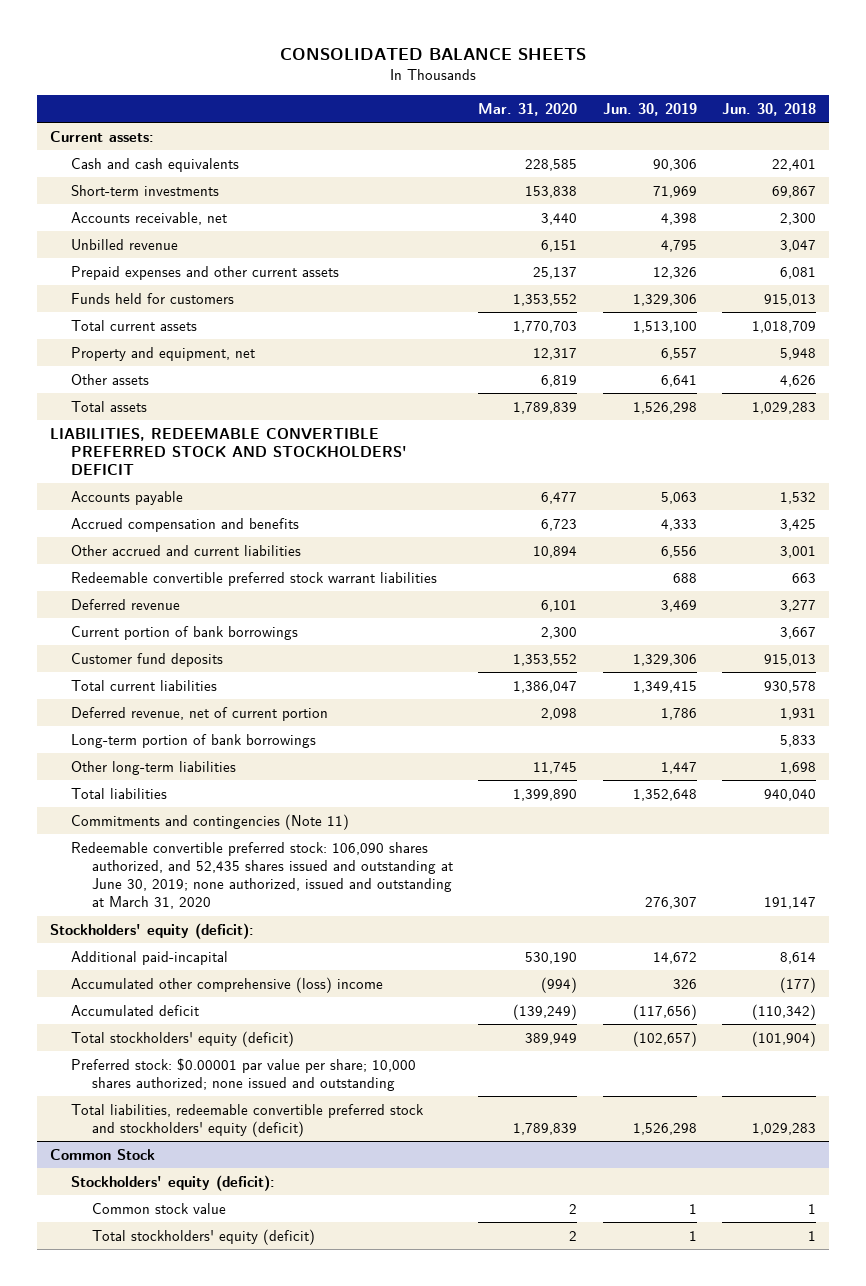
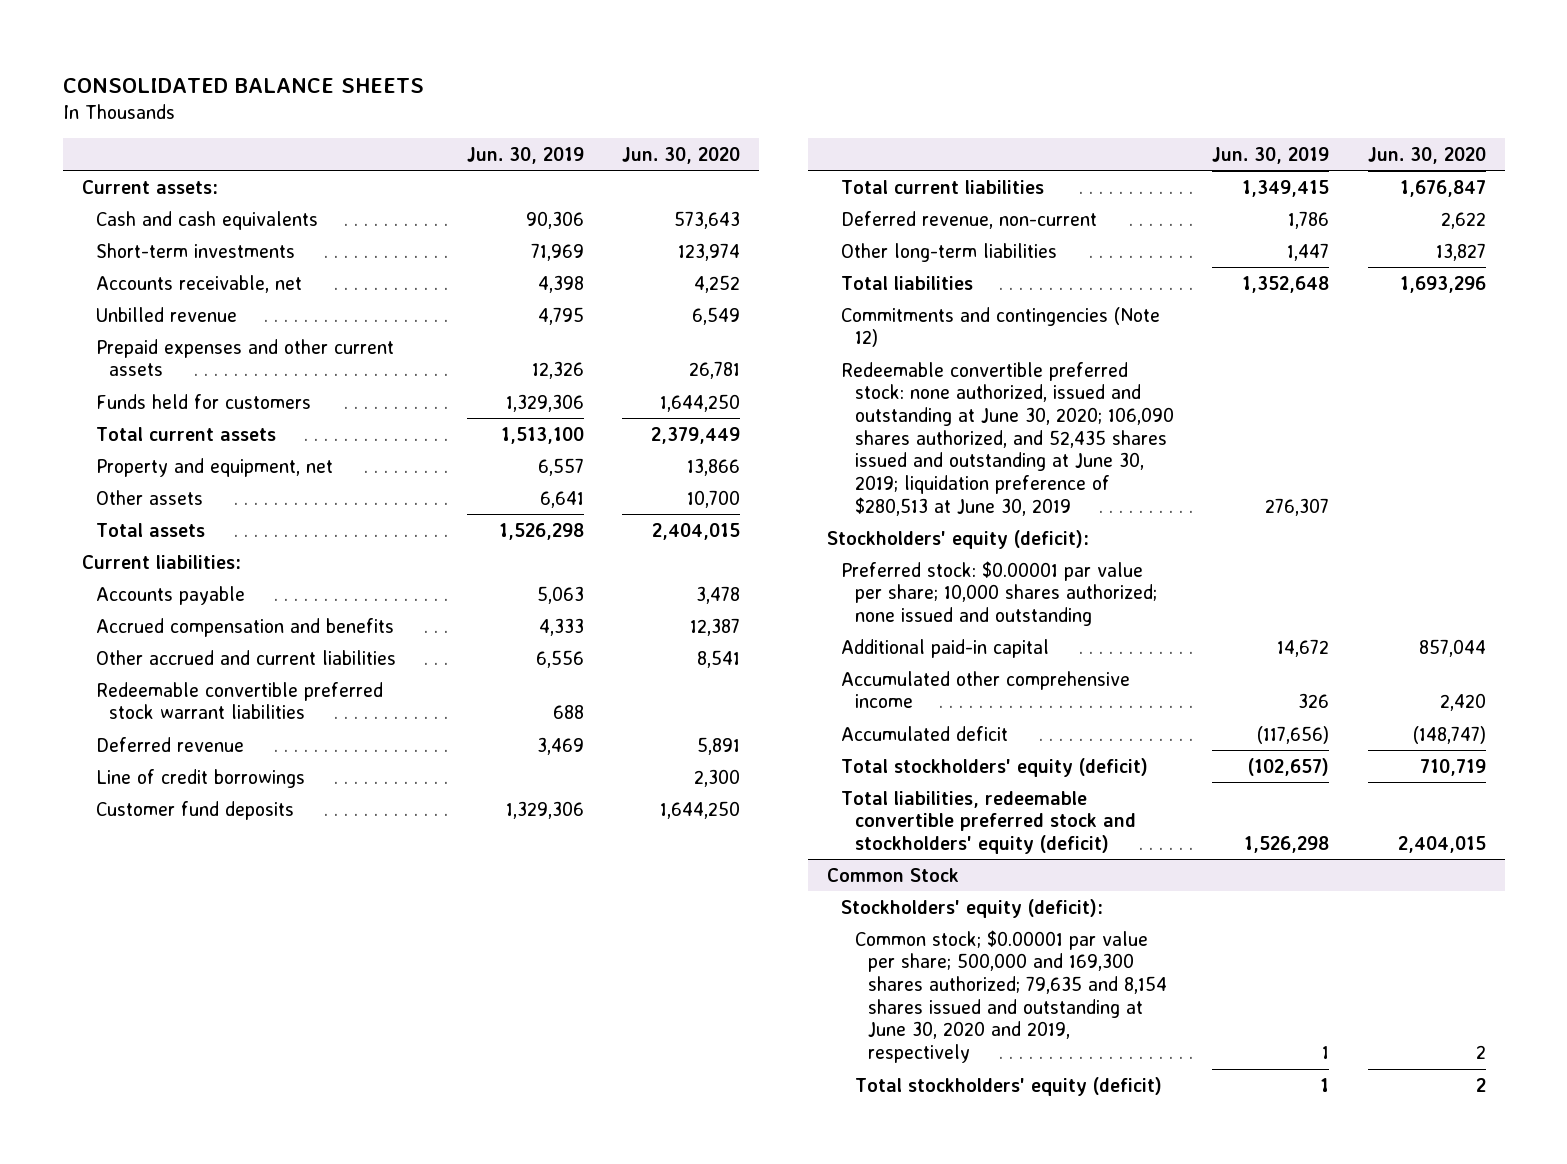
- | Mar. 31, 2020 | Jun. 30, 2019 | Jun. 30, 2018
+ | Jun. 30, 2019 | Jun. 30, 2020
- LIABILITIES, REDEEMABLE CONVERTIBLE PREFERRED STOCK AND STOCKHOLDERS' DEFICIT
+ Current liabilities:
- Current portion of bank borrowings | 2,300 | | 3,667
+ Line of credit borrowings | | 2,300
- Deferred revenue, net of current portion | 2,098 | 1,786 | 1,931
- Long-term portion of bank borrowings | | | 5,833
+ Deferred revenue, non-current | 1,786 | 2,622
- Commitments and contingencies (Note 11)
- Redeemable convertible preferred stock: 106,090 shares authorized, and 52,435 shares issued and outstanding at June 30, 2019; none authorized, issued and outstanding at March 31, 2020 | | 276,307 | 191,147
+ Commitments and contingencies (Note 12)
+ Redeemable convertible preferred stock: none authorized, issued and outstanding at June 30, 2020; 106,090 shares authorized, and 52,435 shares issued and outstanding at June 30, 2019; liquidation preference of $280,513 at June 30, 2019 | 276,307 |
- Additional paid-incapital | 530,190 | 14,672 | 8,614
- Accumulated other comprehensive (loss) income | (994) | 326 | (177)
moved up: Preferred stock: $0.00001 par value per share; 10,000 shares authorized; none issued and outstanding
+ Additional paid-in capital | 14,672 | 857,044
+ Accumulated other comprehensive income | 326 | 2,420
@ Common Stock
- Common stock value | 2 | 1 | 1
+ Common stock; $0.00001 par value per share; 500,000 and 169,300 shares authorized; 79,635 and 8,154 shares issued and outstanding at June 30, 2020 and 2019, respectively | 1 | 2

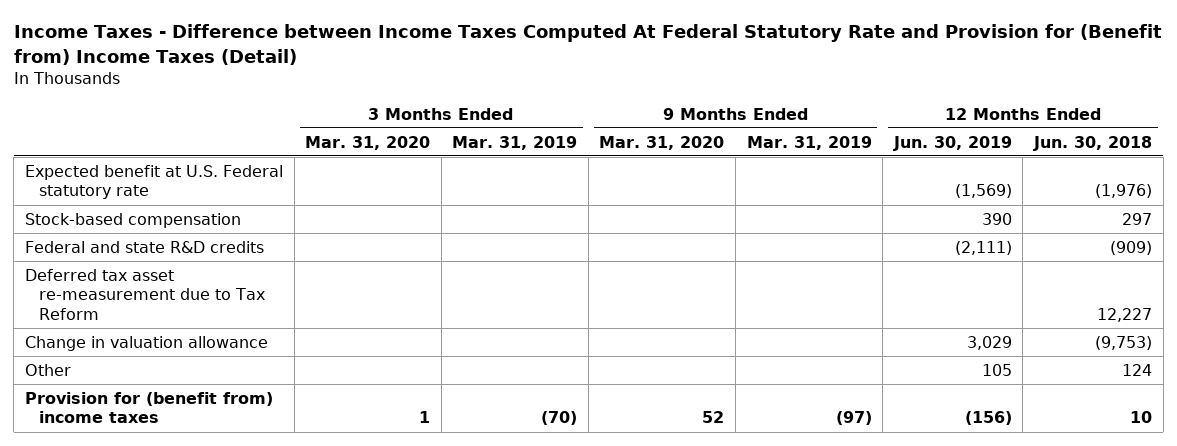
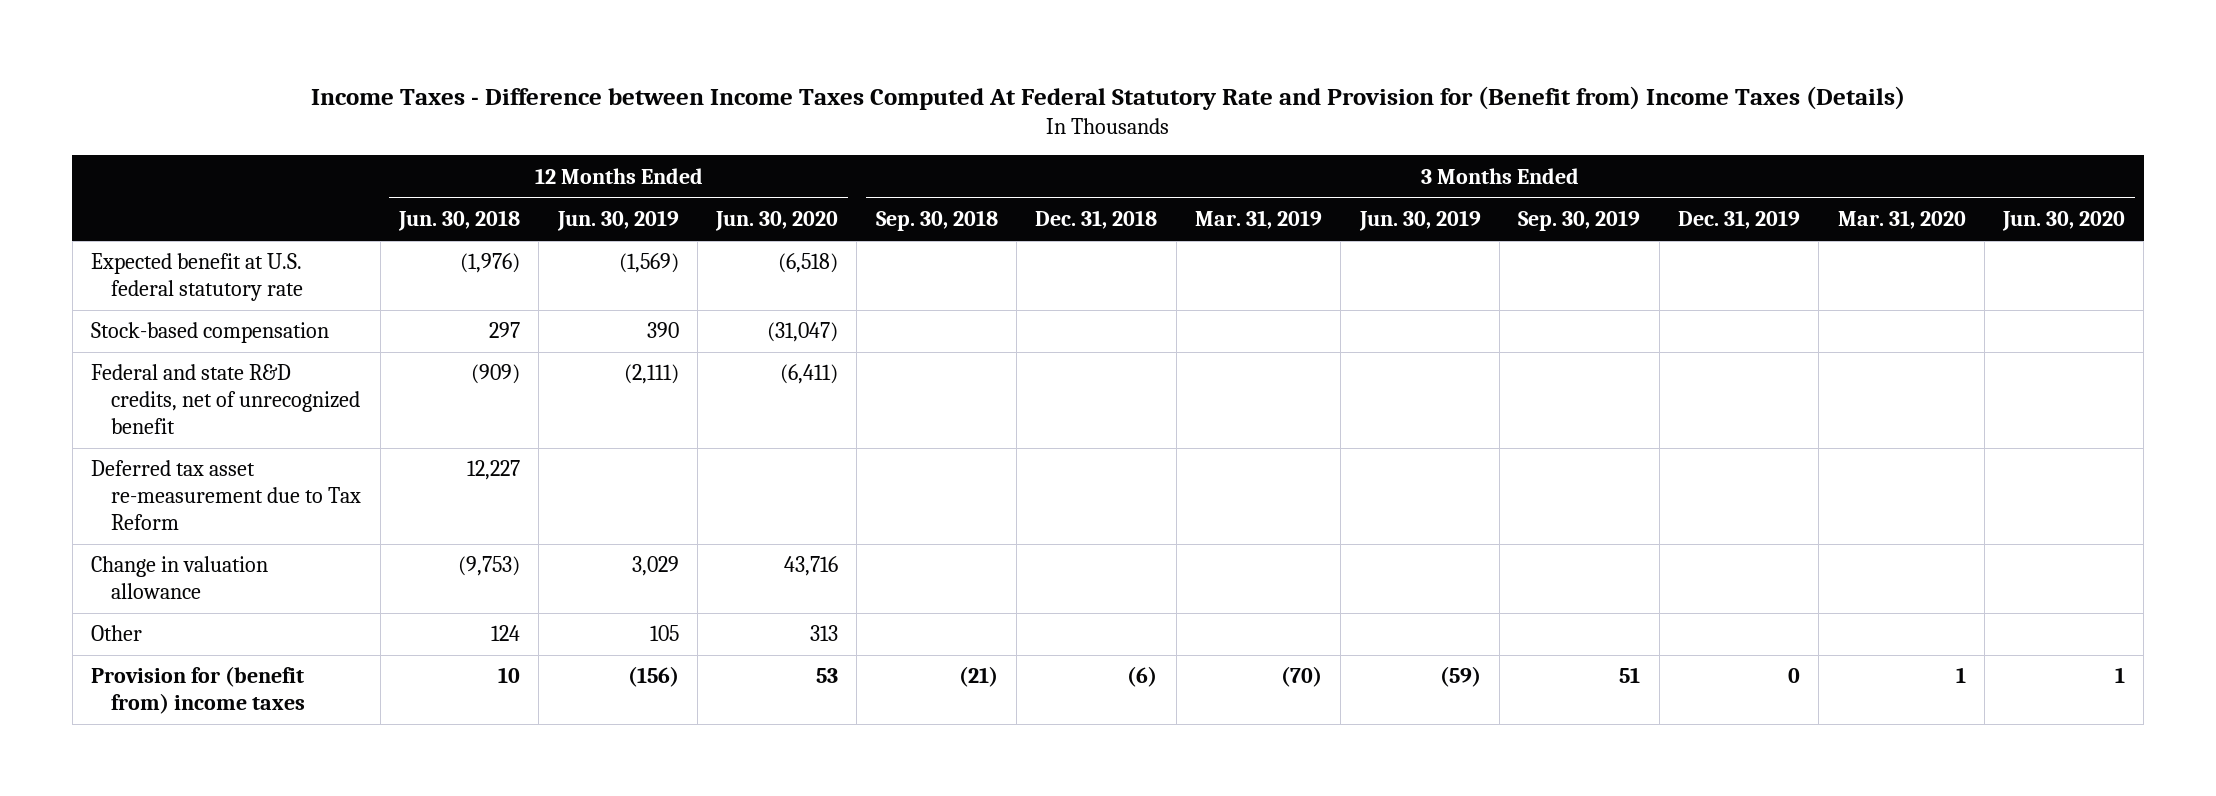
- Income Taxes - Difference between Income Taxes Computed At Federal Statutory Rate and Provision for (Benefit from) Income Taxes (Detail)
+ Income Taxes - Difference between Income Taxes Computed At Federal Statutory Rate and Provision for (Benefit from) Income Taxes (Details)
- | 3 Months Ended Mar. 31, 2020 | 3 Months Ended Mar. 31, 2019 | 9 Months Ended Mar. 31, 2020 | 9 Months Ended Mar. 31, 2019 | 12 Months Ended Jun. 30, 2019 | 12 Months Ended Jun. 30, 2018
+ | 12 Months Ended Jun. 30, 2018 | 12 Months Ended Jun. 30, 2019 | 12 Months Ended Jun. 30, 2020 | 3 Months Ended Sep. 30, 2018 | 3 Months Ended Dec. 31, 2018 | 3 Months Ended Mar. 31, 2019 | 3 Months Ended Jun. 30, 2019 | 3 Months Ended Sep. 30, 2019 | 3 Months Ended Dec. 31, 2019 | 3 Months Ended Mar. 31, 2020 | 3 Months Ended Jun. 30, 2020
- Expected benefit at U.S. Federal statutory rate | | | | | (1,569) | (1,976)
+ Expected benefit at U.S. federal statutory rate | (1,976) | (1,569) | (6,518) | | | | | | | |
- Federal and state R&D credits | | | | | (2,111) | (909)
+ Federal and state R&D credits, net of unrecognized benefit | (909) | (2,111) | (6,411) | | | | | | | |

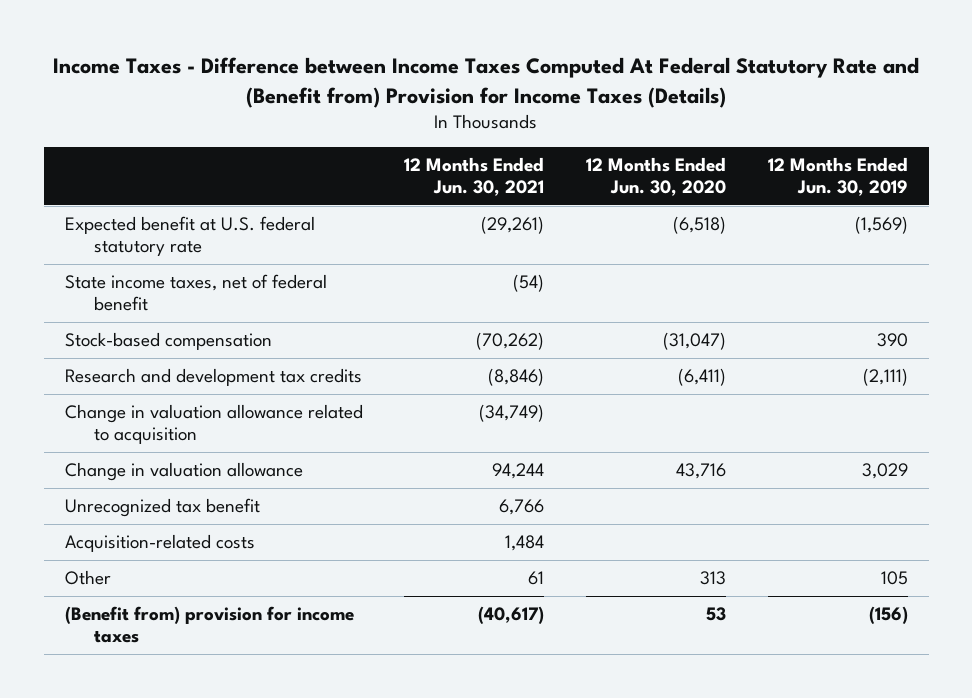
- Income Taxes - Difference between Income Taxes Computed At Federal Statutory Rate and Provision for (Benefit from) Income Taxes (Details)
+ Income Taxes - Difference between Income Taxes Computed At Federal Statutory Rate and (Benefit from) Provision for Income Taxes (Details)
- | 12 Months Ended Jun. 30, 2018 | 12 Months Ended Jun. 30, 2019 | 12 Months Ended Jun. 30, 2020 | 3 Months Ended Sep. 30, 2018 | 3 Months Ended Dec. 31, 2018 | 3 Months Ended Mar. 31, 2019 | 3 Months Ended Jun. 30, 2019 | 3 Months Ended Sep. 30, 2019 | 3 Months Ended Dec. 31, 2019 | 3 Months Ended Mar. 31, 2020 | 3 Months Ended Jun. 30, 2020
+ | 12 Months Ended Jun. 30, 2021 | 12 Months Ended Jun. 30, 2020 | 12 Months Ended Jun. 30, 2019
+ State income taxes, net of federal benefit | (54) | |
- Federal and state R&D credits, net of unrecognized benefit | (909) | (2,111) | (6,411) | | | | | | | |
- Deferred tax asset re-measurement due to Tax Reform | 12,227 | | | | | | | | | |
+ Research and development tax credits | (8,846) | (6,411) | (2,111)
+ Change in valuation allowance related to acquisition | (34,749) | |
+ Unrecognized tax benefit | 6,766 | |
+ Acquisition-related costs | 1,484 | |
- Provision for (benefit from) income taxes | 10 | (156) | 53 | (21) | (6) | (70) | (59) | 51 | 0 | 1 | 1
+ (Benefit from) provision for income taxes | (40,617) | 53 | (156)

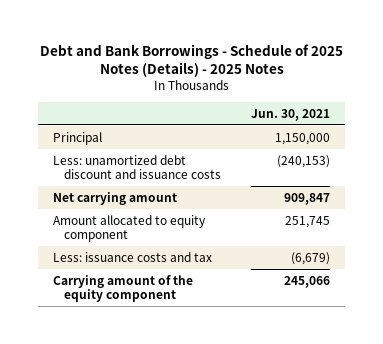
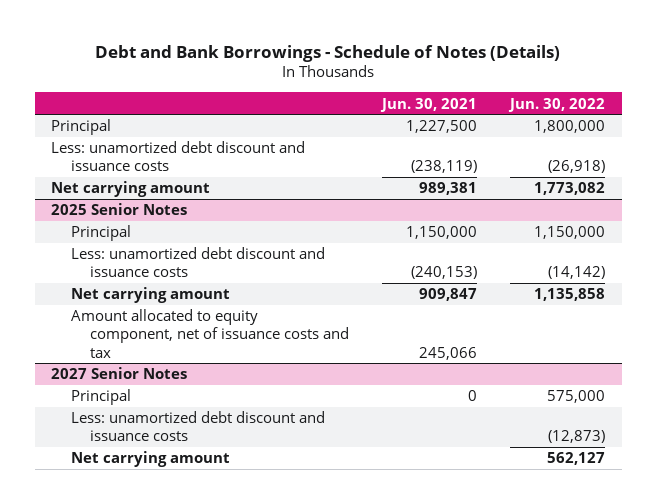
- Debt and Bank Borrowings - Schedule of 2025 Notes (Details) - 2025 Notes
+ Debt and Bank Borrowings - Schedule of Notes (Details)
- | Jun. 30, 2021
+ | Jun. 30, 2021 | Jun. 30, 2022
+ Principal | 1,227,500 | 1,800,000
+ Less: unamortized debt discount and issuance costs | (238,119) | (26,918)
+ Net carrying amount | 989,381 | 1,773,082
+ 2025 Senior Notes
- Amount allocated to equity component | 251,745
- Less: issuance costs and tax | (6,679)
- Carrying amount of the equity component | 245,066
+ Amount allocated to equity component, net of issuance costs and tax | 245,066 |
+ 2027 Senior Notes
+ Principal | 0 | 575,000
+ Less: unamortized debt discount and issuance costs | | (12,873)
+ Net carrying amount | | 562,127

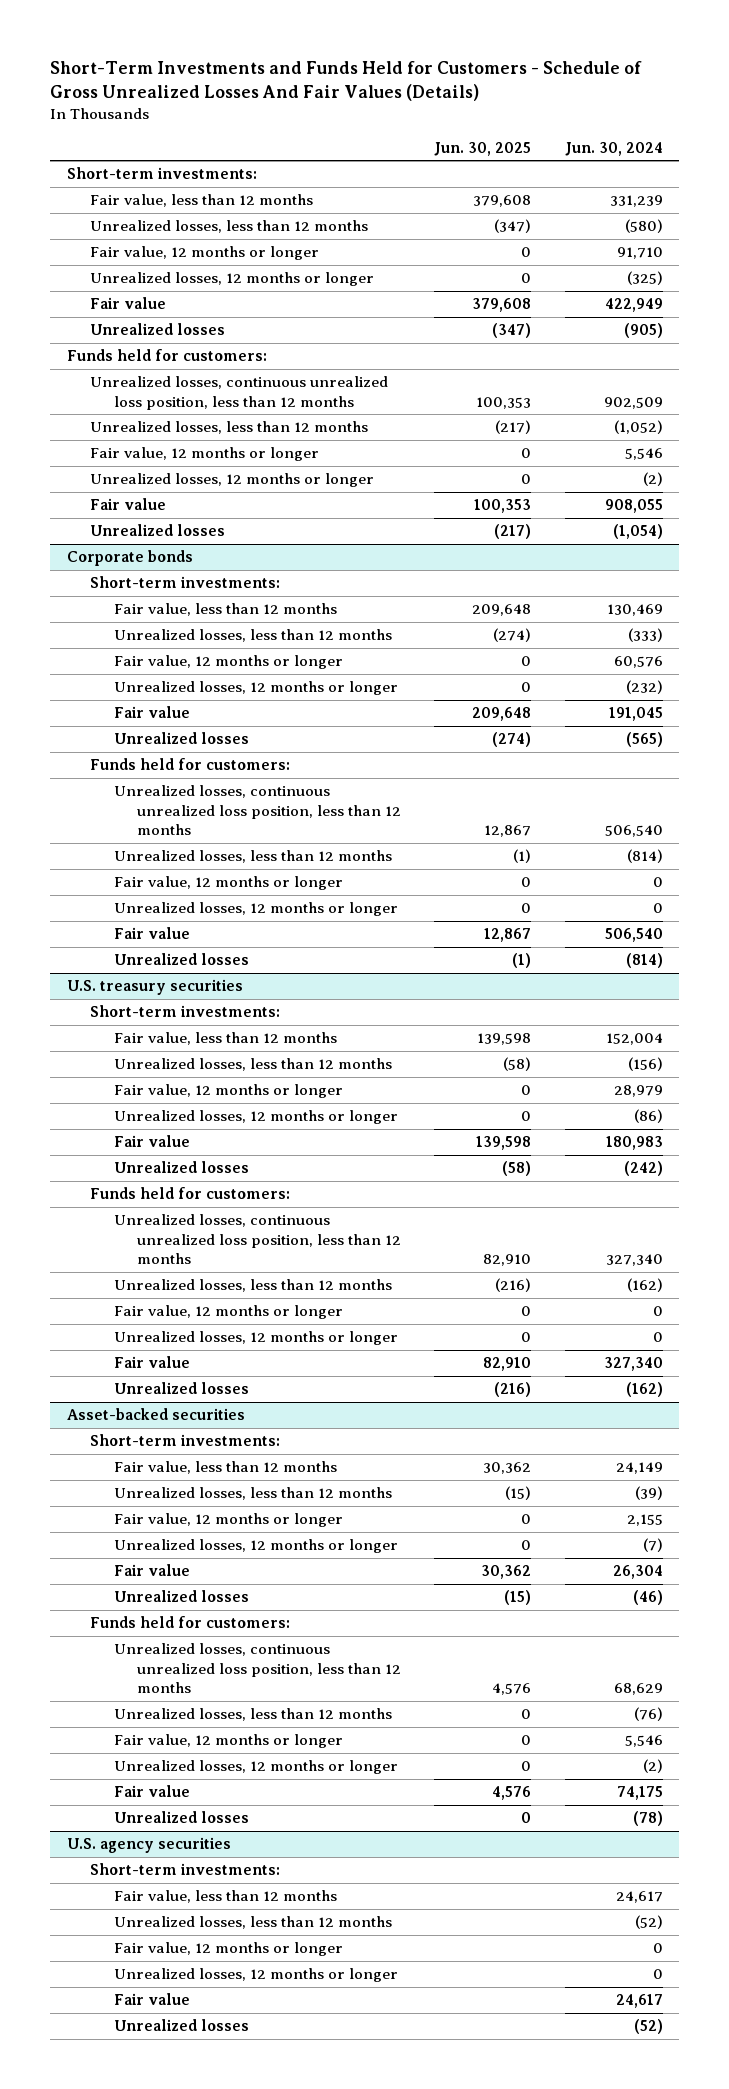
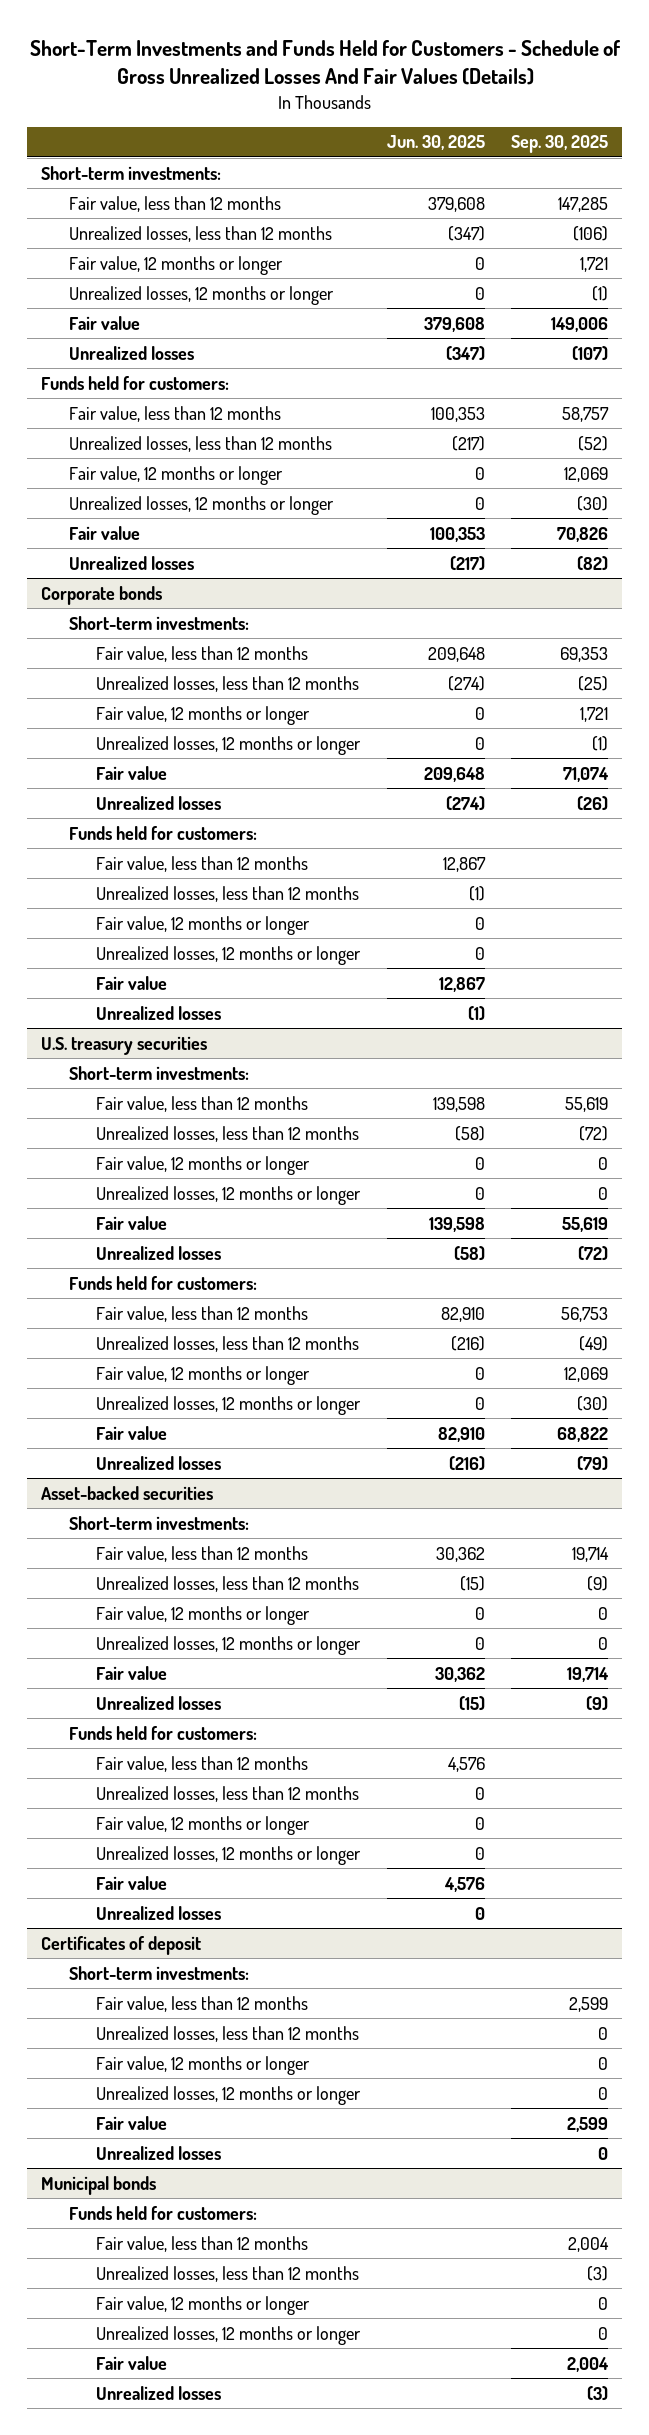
- | Jun. 30, 2025 | Jun. 30, 2024
+ | Jun. 30, 2025 | Sep. 30, 2025
- Unrealized losses, continuous unrealized loss position, less than 12 months | 100,353 | 902,509
+ Fair value, less than 12 months | 100,353 | 58,757
@ Corporate bonds
- Unrealized losses, continuous unrealized loss position, less than 12 months | 12,867 | 506,540
+ Fair value, less than 12 months | 12,867 |
@ U.S. treasury securities
- Unrealized losses, continuous unrealized loss position, less than 12 months | 82,910 | 327,340
+ Fair value, less than 12 months | 82,910 | 56,753
@ Asset-backed securities
- Unrealized losses, continuous unrealized loss position, less than 12 months | 4,576 | 68,629
+ Fair value, less than 12 months | 4,576 |
- U.S. agency securities
+ Certificates of deposit
+ Municipal bonds
+ Funds held for customers:
+ Fair value, less than 12 months | | 2,004
+ Unrealized losses, less than 12 months | | (3)
+ Fair value, 12 months or longer | | 0
+ Unrealized losses, 12 months or longer | | 0
+ Fair value | | 2,004
+ Unrealized losses | | (3)

